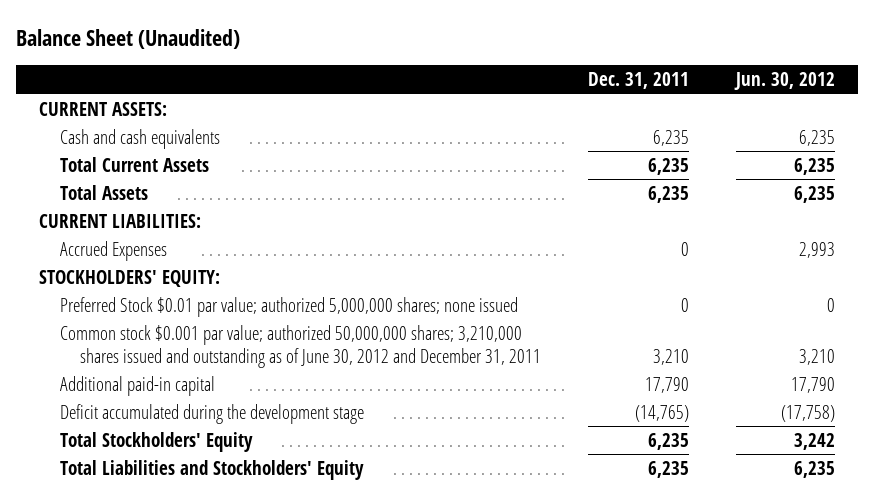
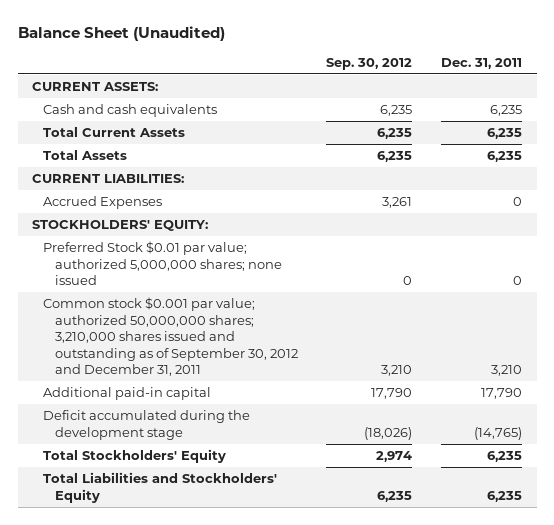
- | Dec. 31, 2011 | Jun. 30, 2012
+ | Sep. 30, 2012 | Dec. 31, 2011
- Common stock $0.001 par value; authorized 50,000,000 shares; 3,210,000 shares issued and outstanding as of June 30, 2012 and December 31, 2011 | 3,210 | 3,210
+ Common stock $0.001 par value; authorized 50,000,000 shares; 3,210,000 shares issued and outstanding as of September 30, 2012 and December 31, 2011 | 3,210 | 3,210

